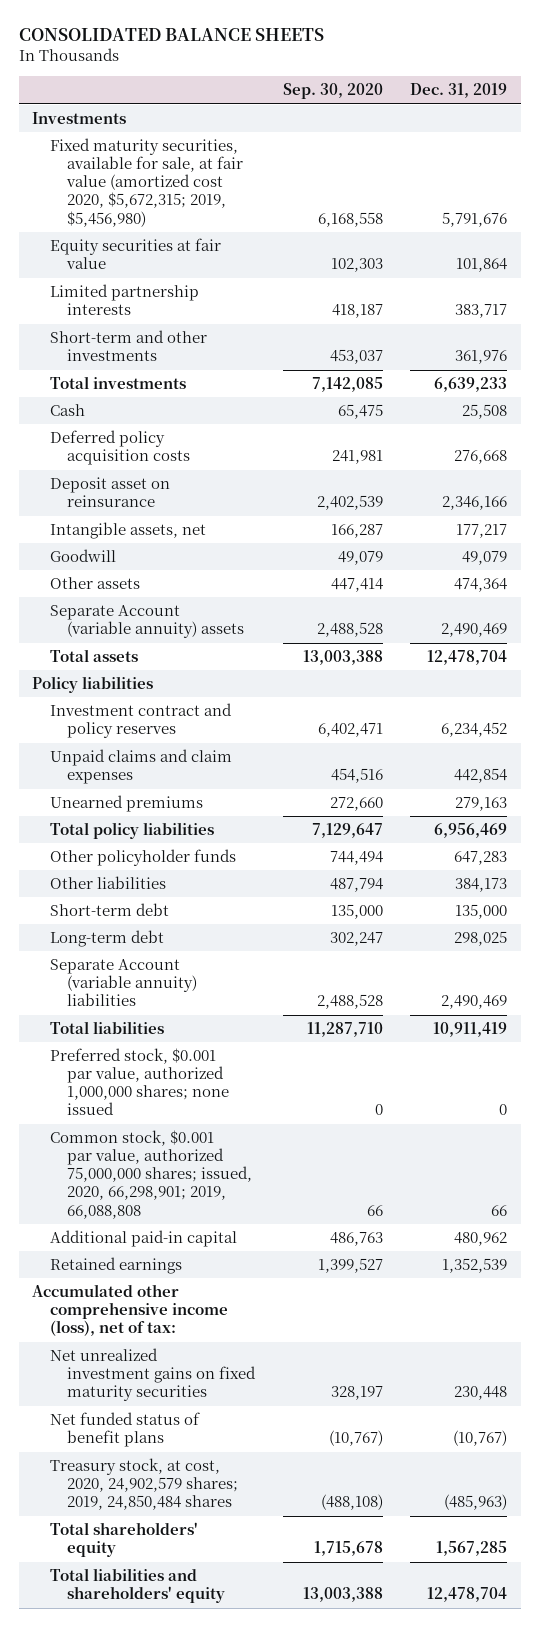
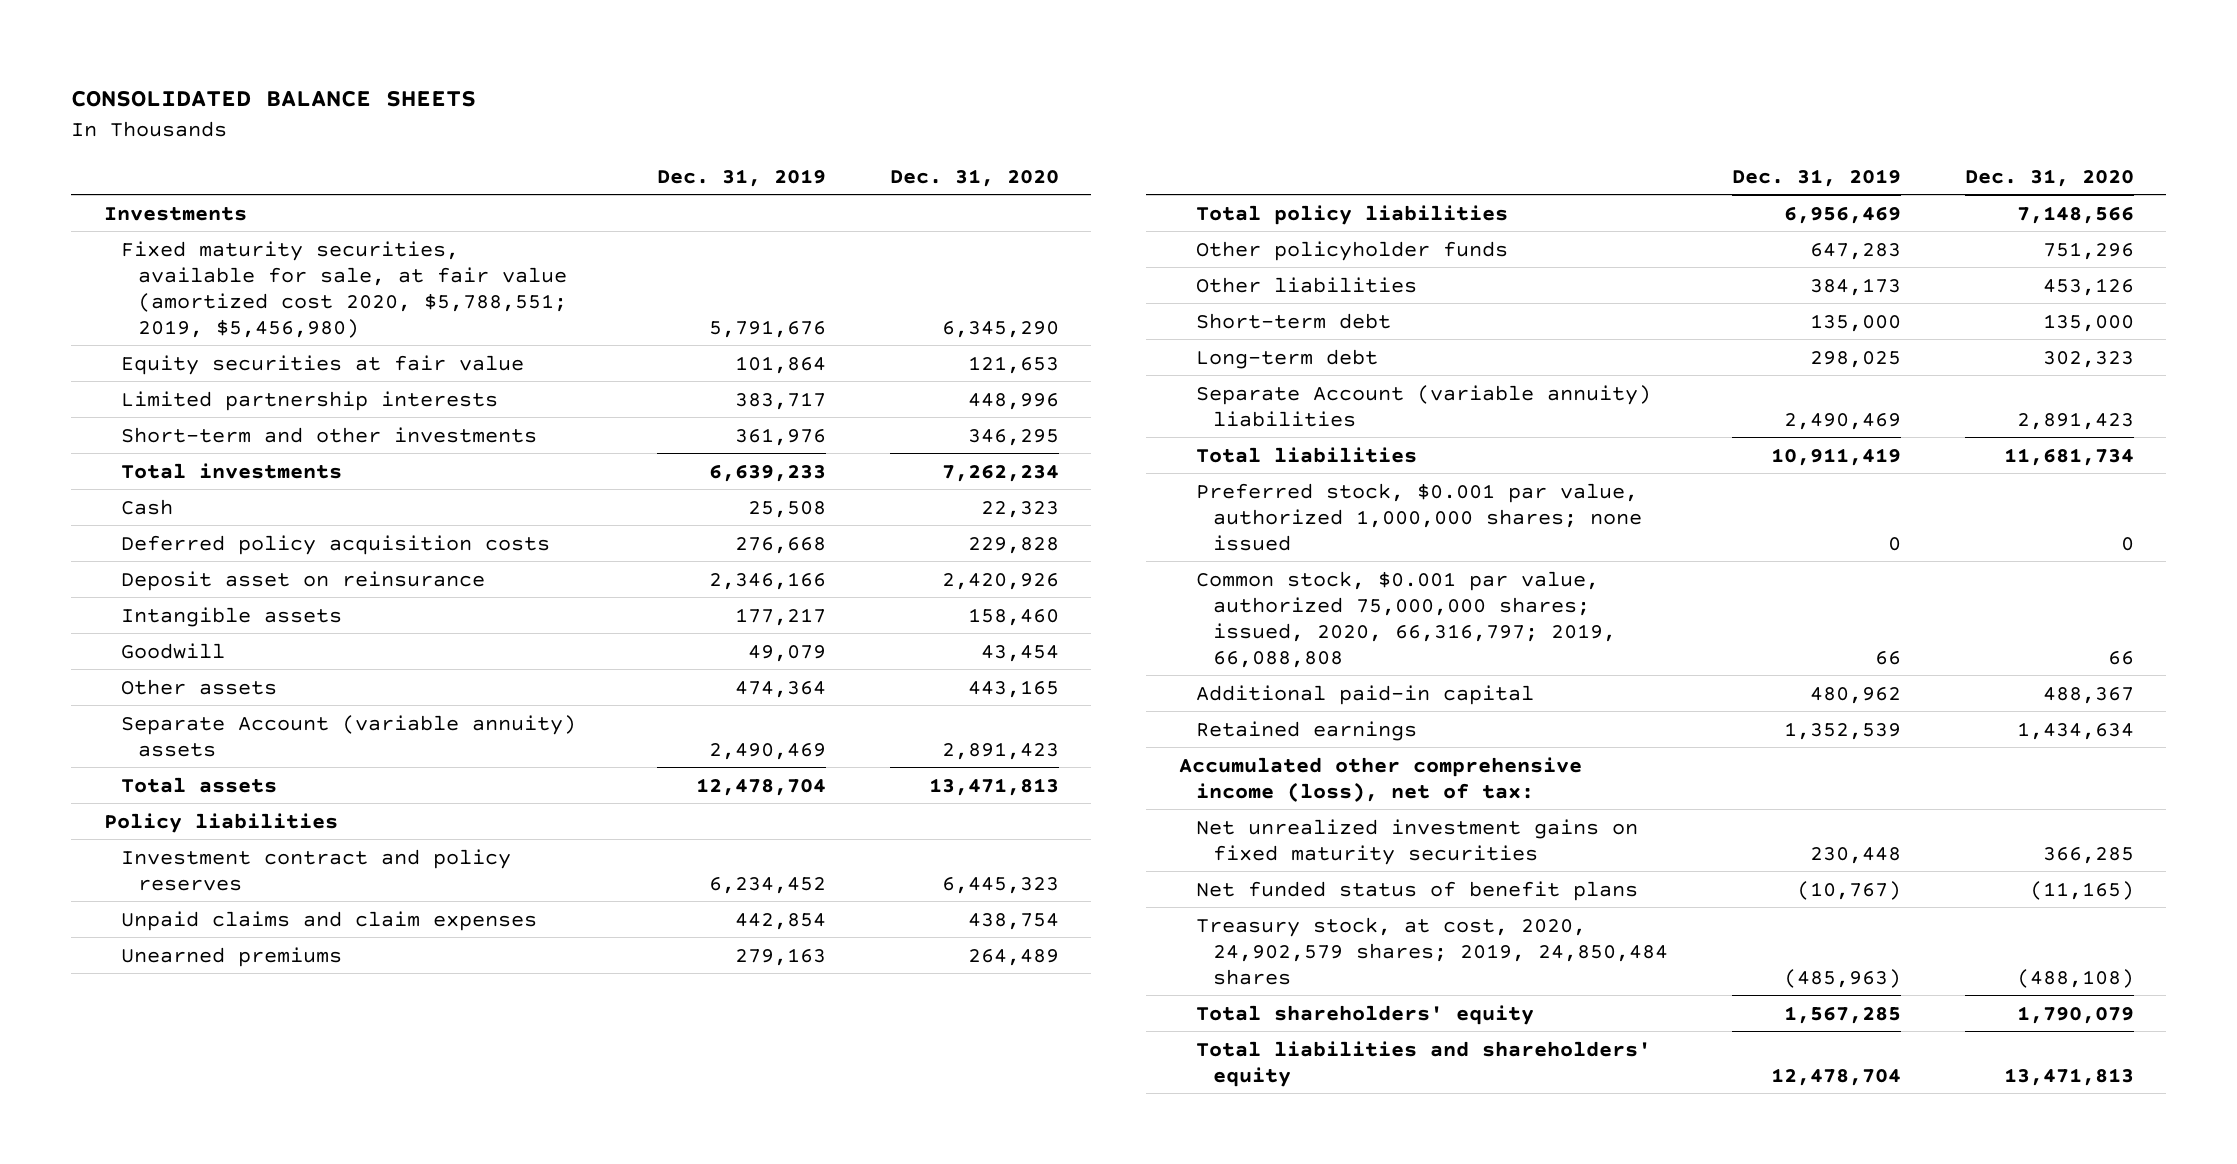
- | Sep. 30, 2020 | Dec. 31, 2019
+ | Dec. 31, 2019 | Dec. 31, 2020
- Fixed maturity securities, available for sale, at fair value (amortized cost 2020, $5,672,315; 2019, $5,456,980) | 6,168,558 | 5,791,676
+ Fixed maturity securities, available for sale, at fair value (amortized cost 2020, $5,788,551; 2019, $5,456,980) | 5,791,676 | 6,345,290
- Intangible assets, net | 166,287 | 177,217
+ Intangible assets | 177,217 | 158,460
- Common stock, $0.001 par value, authorized 75,000,000 shares; issued, 2020, 66,298,901; 2019, 66,088,808 | 66 | 66
+ Common stock, $0.001 par value, authorized 75,000,000 shares; issued, 2020, 66,316,797; 2019, 66,088,808 | 66 | 66

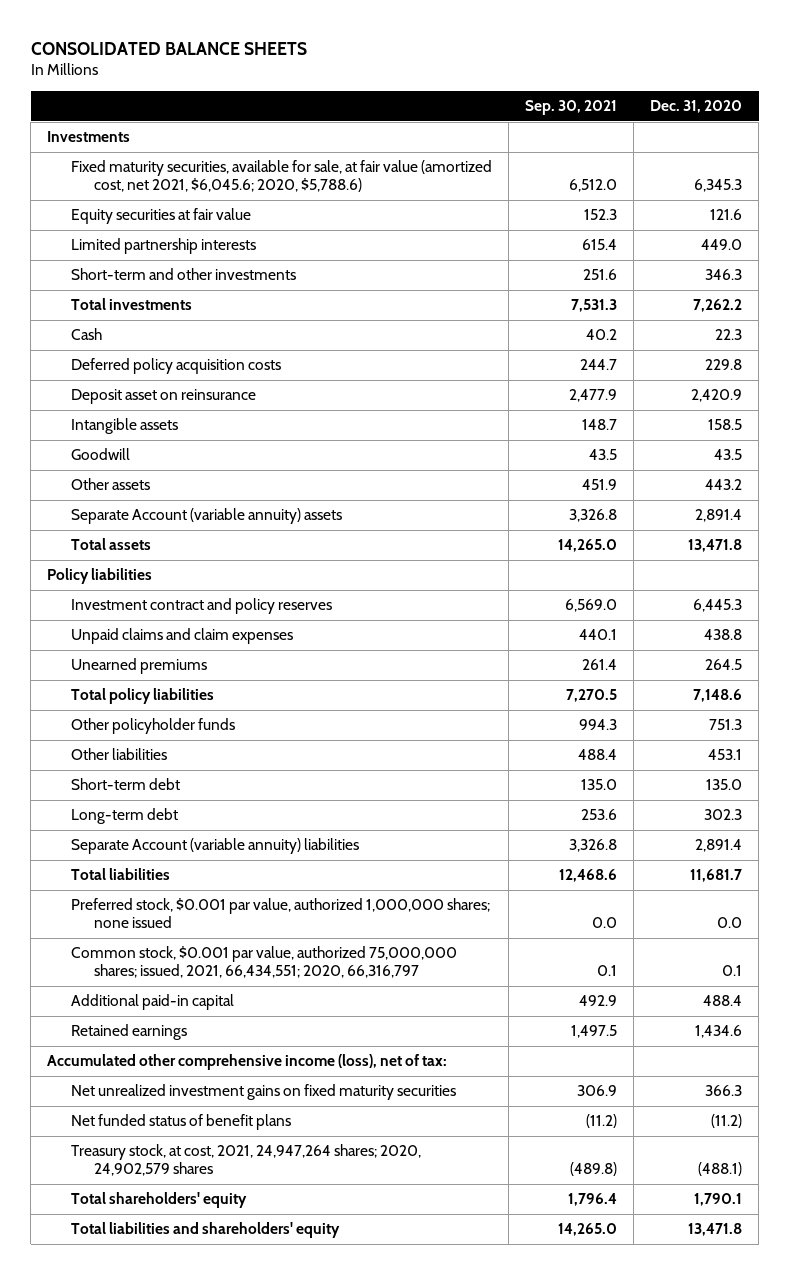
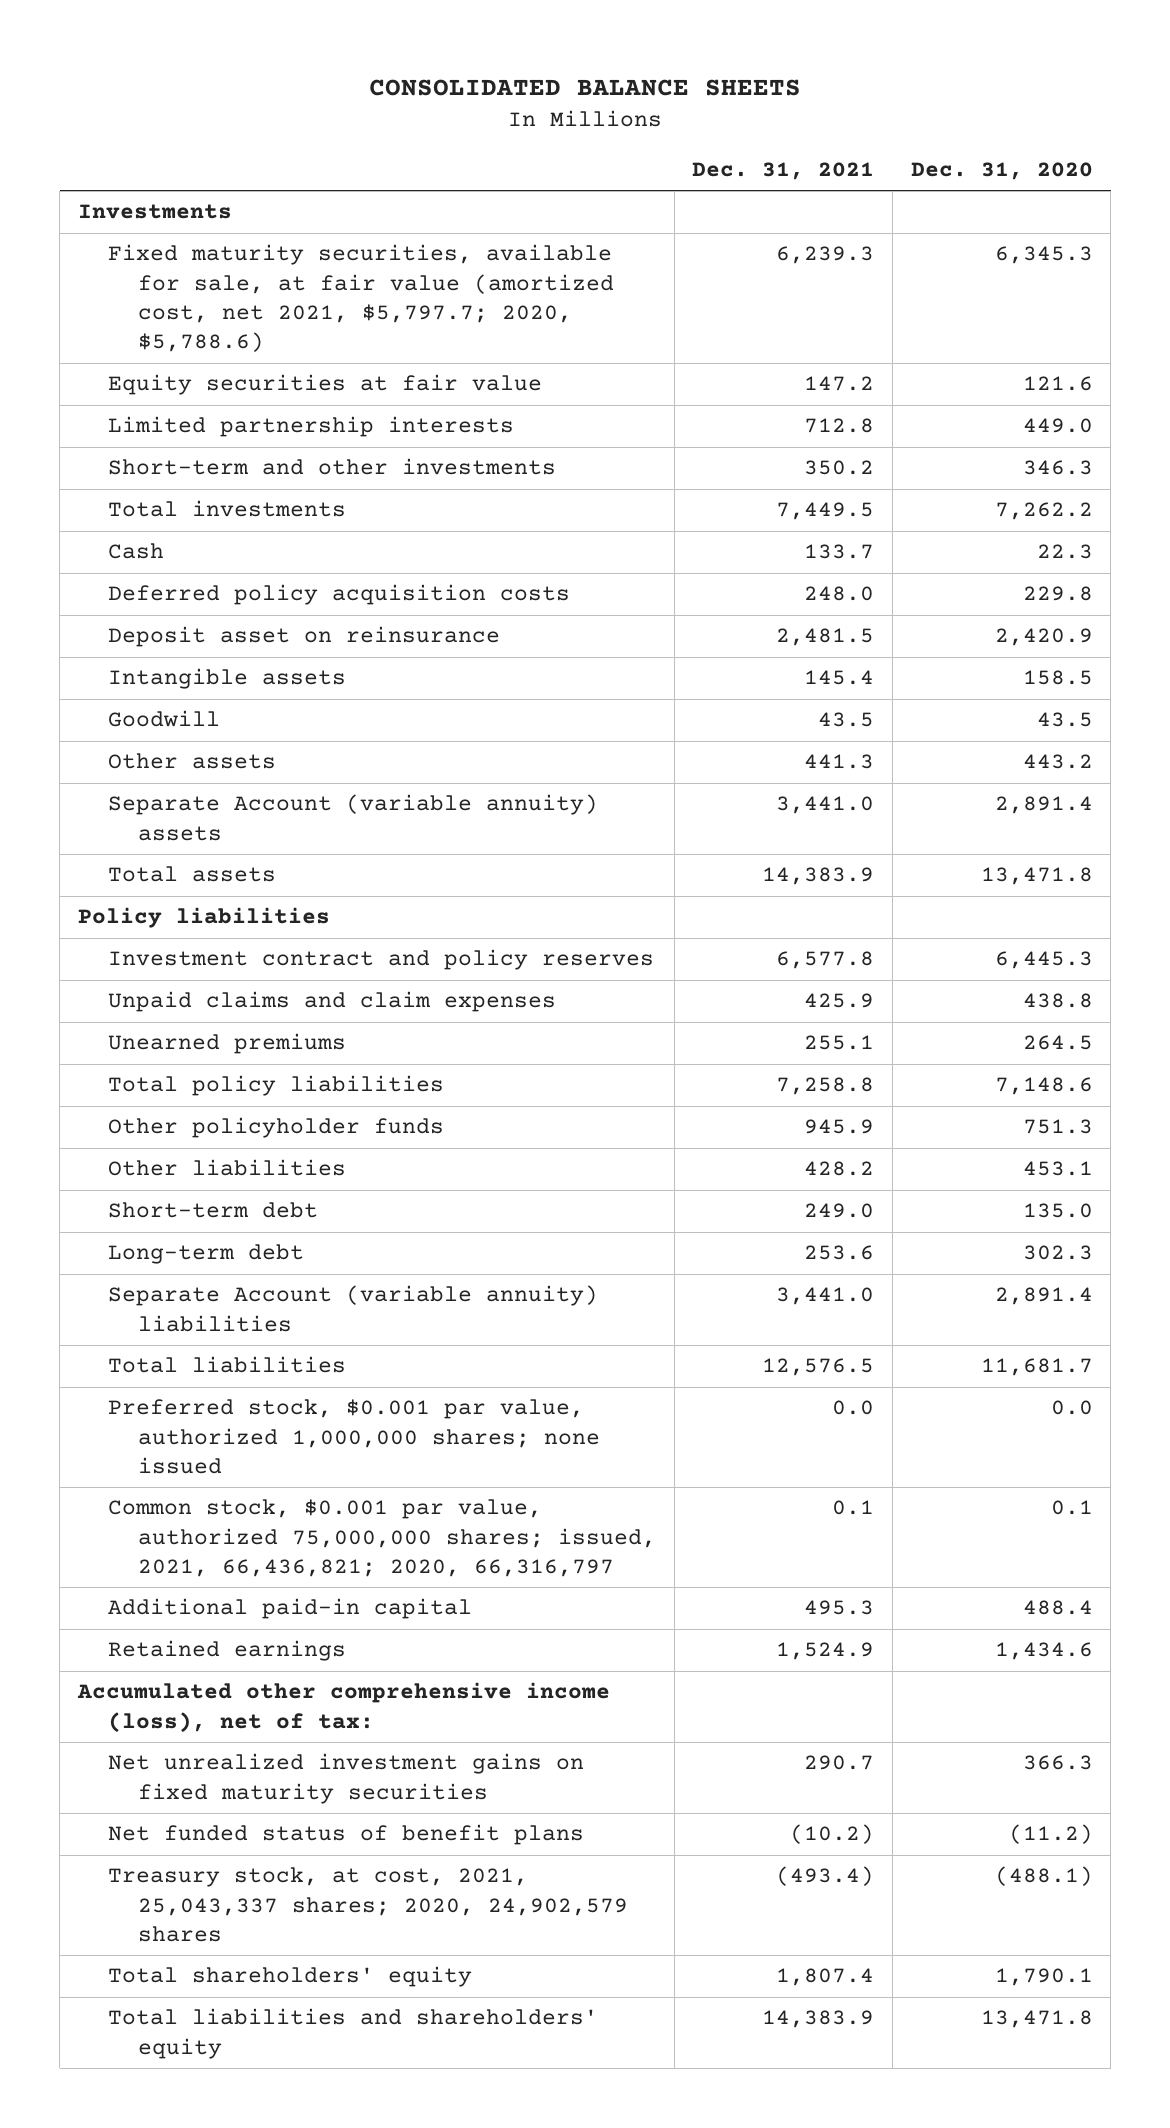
- | Sep. 30, 2021 | Dec. 31, 2020
+ | Dec. 31, 2021 | Dec. 31, 2020
- Fixed maturity securities, available for sale, at fair value (amortized cost, net 2021, $6,045.6; 2020, $5,788.6) | 6,512.0 | 6,345.3
+ Fixed maturity securities, available for sale, at fair value (amortized cost, net 2021, $5,797.7; 2020, $5,788.6) | 6,239.3 | 6,345.3
- Common stock, $0.001 par value, authorized 75,000,000 shares; issued, 2021, 66,434,551; 2020, 66,316,797 | 0.1 | 0.1
+ Common stock, $0.001 par value, authorized 75,000,000 shares; issued, 2021, 66,436,821; 2020, 66,316,797 | 0.1 | 0.1
- Treasury stock, at cost, 2021, 24,947,264 shares; 2020, 24,902,579 shares | (489.8) | (488.1)
+ Treasury stock, at cost, 2021, 25,043,337 shares; 2020, 24,902,579 shares | (493.4) | (488.1)

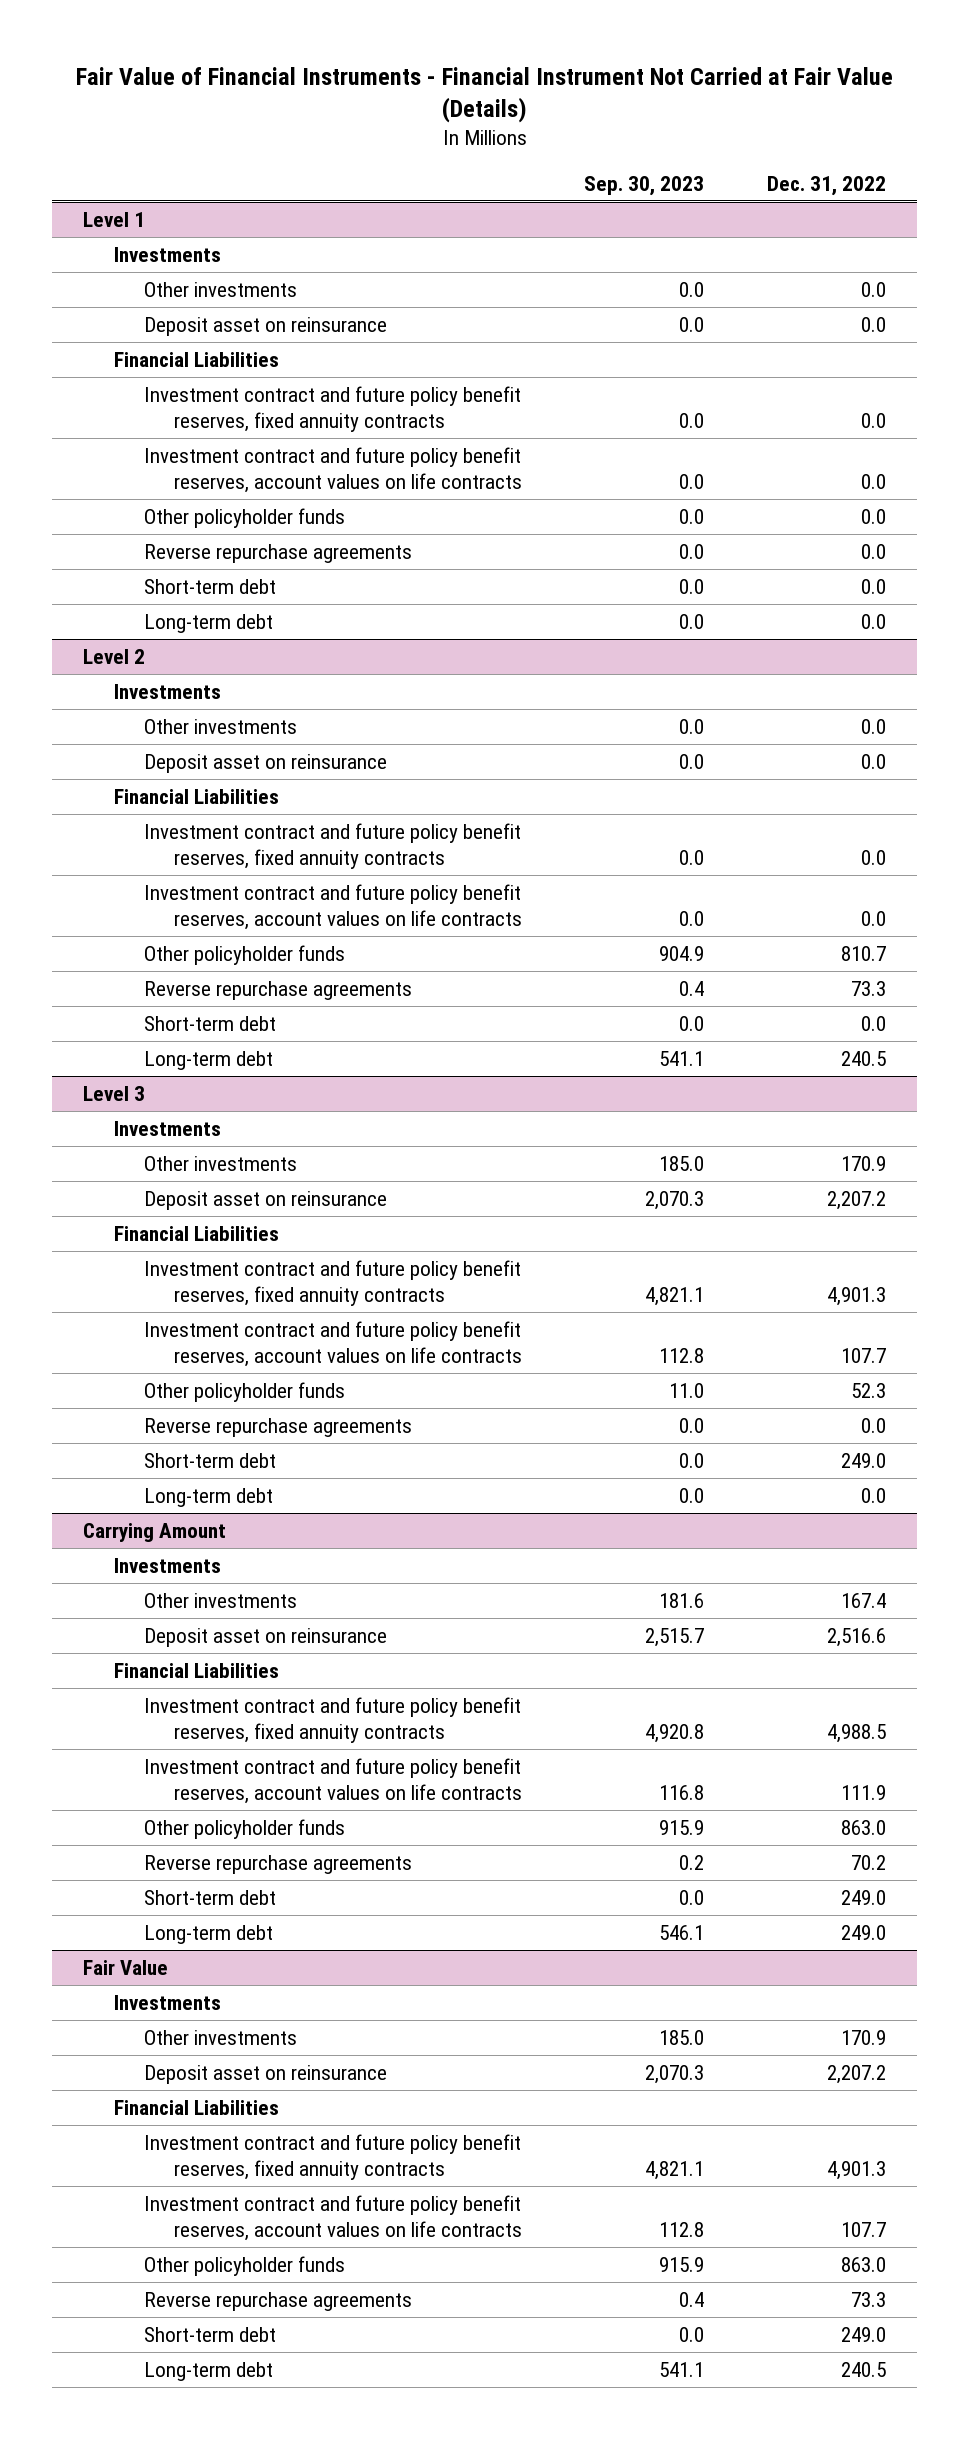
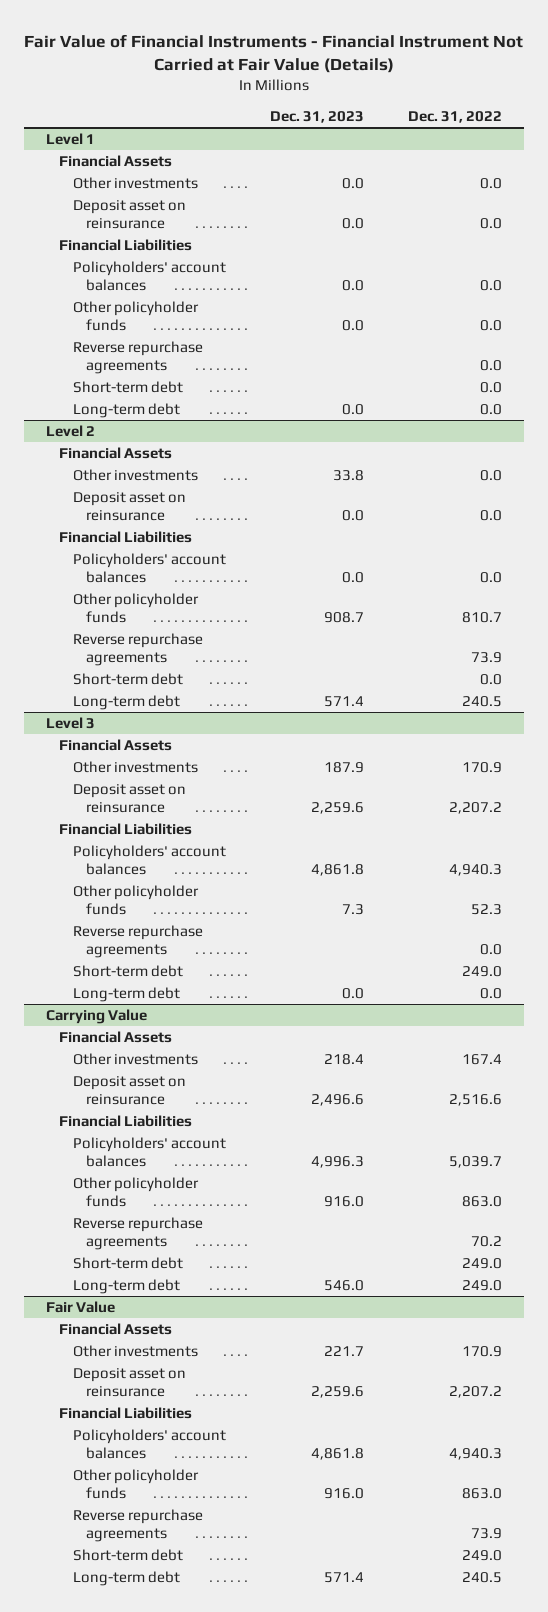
- | Sep. 30, 2023 | Dec. 31, 2022
+ | Dec. 31, 2023 | Dec. 31, 2022
@ Level 1
- Investments
+ Financial Assets
- Investment contract and future policy benefit reserves, fixed annuity contracts | 0.0 | 0.0
- Investment contract and future policy benefit reserves, account values on life contracts | 0.0 | 0.0
+ Policyholders' account balances | 0.0 | 0.0
@ Level 2
- Investments
+ Financial Assets
- Investment contract and future policy benefit reserves, fixed annuity contracts | 0.0 | 0.0
- Investment contract and future policy benefit reserves, account values on life contracts | 0.0 | 0.0
+ Policyholders' account balances | 0.0 | 0.0
- Reverse repurchase agreements | 0.4 | 73.3
+ Reverse repurchase agreements | | 73.9
@ Level 3
- Investments
+ Financial Assets
- Investment contract and future policy benefit reserves, fixed annuity contracts | 4,821.1 | 4,901.3
- Investment contract and future policy benefit reserves, account values on life contracts | 112.8 | 107.7
+ Policyholders' account balances | 4,861.8 | 4,940.3
- Carrying Amount
- Investments
+ Carrying Value
+ Financial Assets
- Investment contract and future policy benefit reserves, fixed annuity contracts | 4,920.8 | 4,988.5
- Investment contract and future policy benefit reserves, account values on life contracts | 116.8 | 111.9
+ Policyholders' account balances | 4,996.3 | 5,039.7
@ Fair Value
- Investments
+ Financial Assets
- Investment contract and future policy benefit reserves, fixed annuity contracts | 4,821.1 | 4,901.3
- Investment contract and future policy benefit reserves, account values on life contracts | 112.8 | 107.7
+ Policyholders' account balances | 4,861.8 | 4,940.3
- Reverse repurchase agreements | 0.4 | 73.3
+ Reverse repurchase agreements | | 73.9

